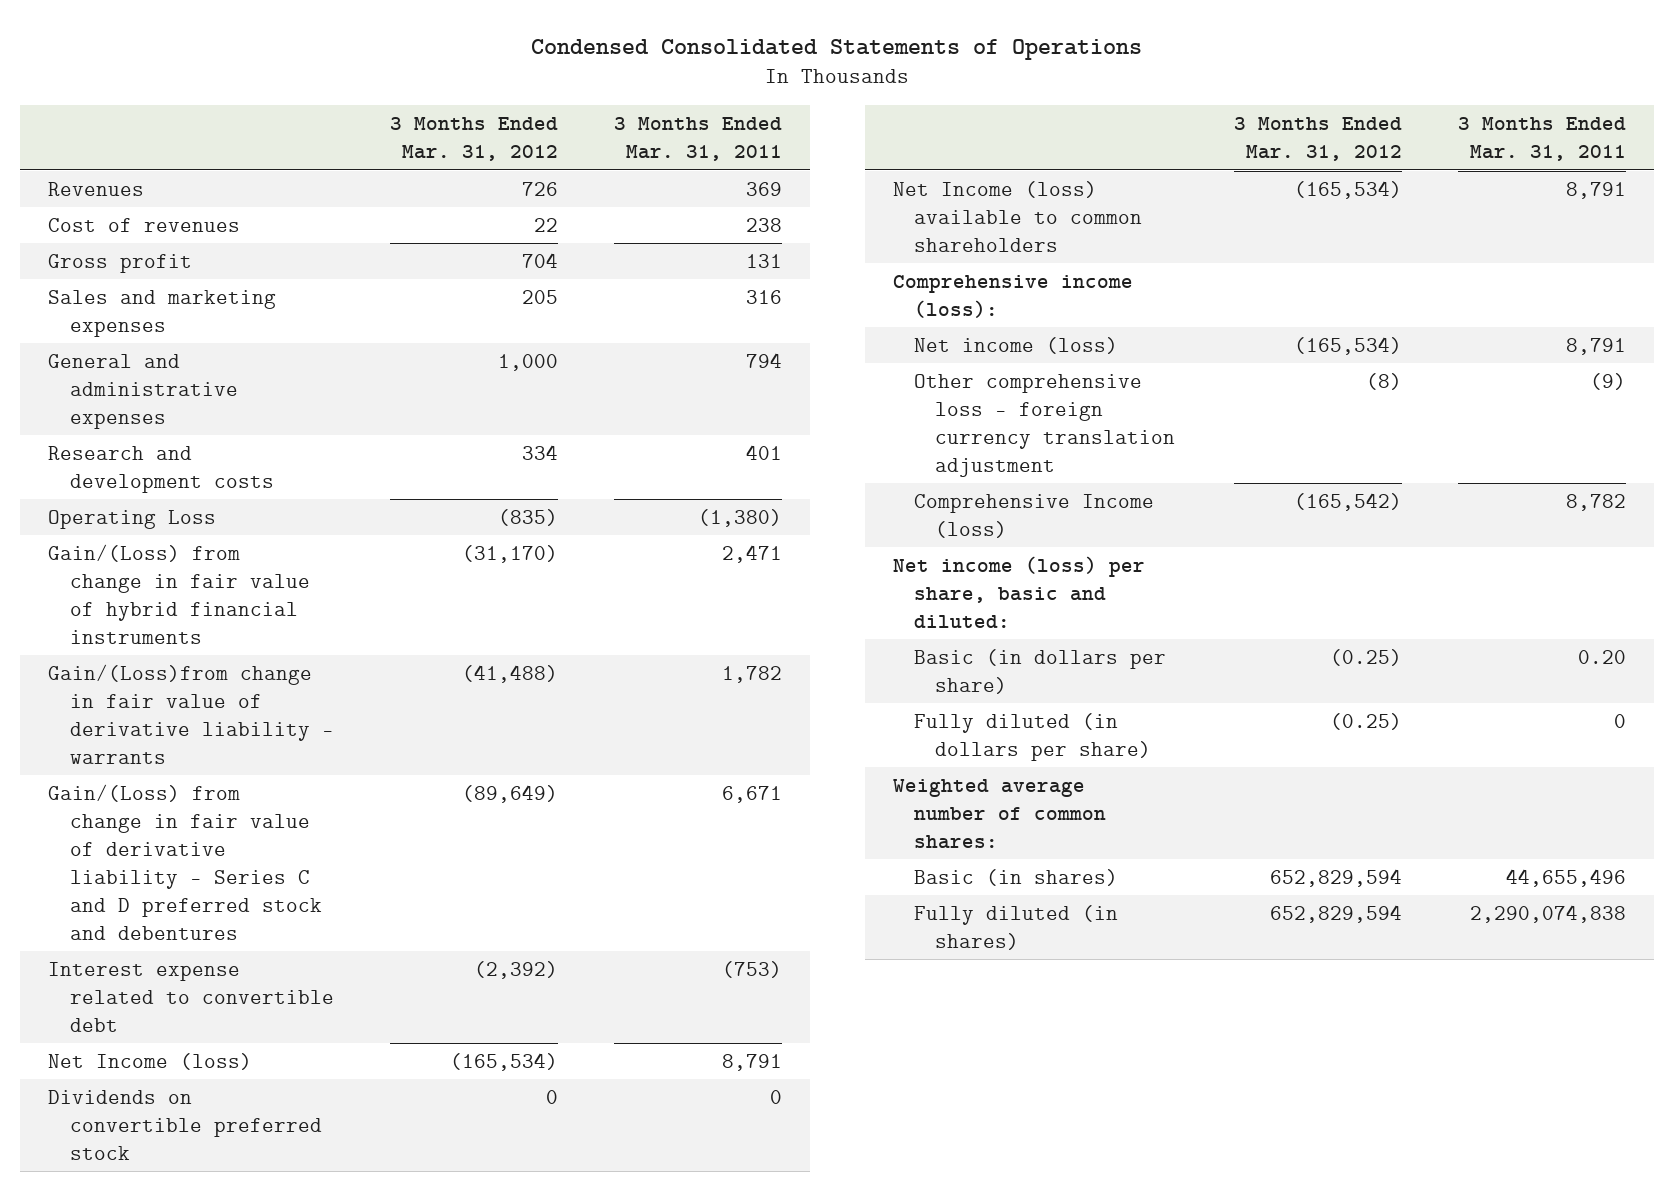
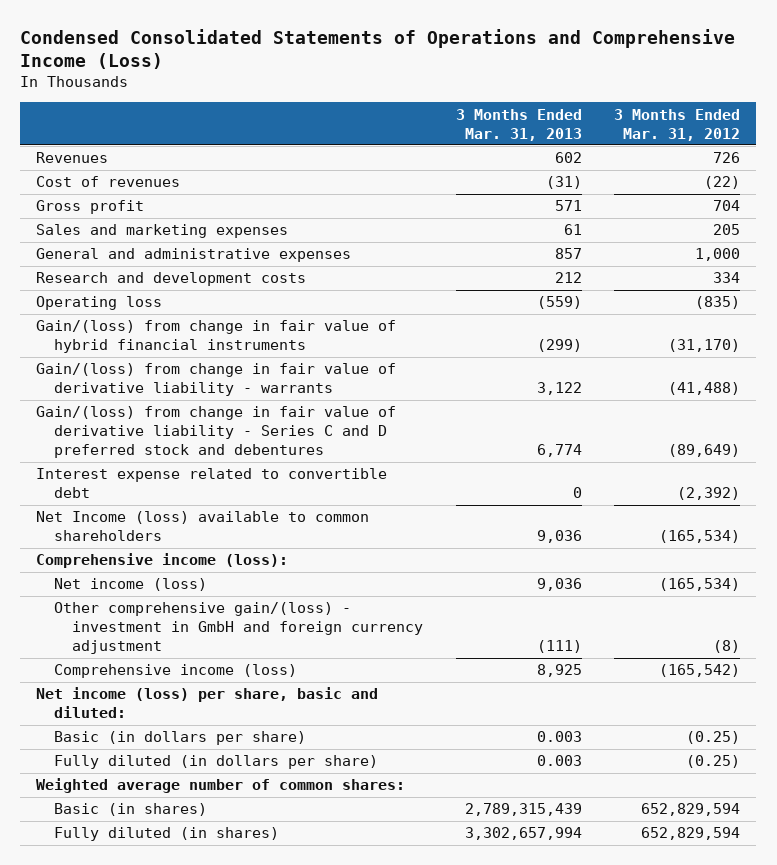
- Condensed Consolidated Statements of Operations
+ Condensed Consolidated Statements of Operations and Comprehensive Income (Loss)
- | 3 Months Ended Mar. 31, 2012 | 3 Months Ended Mar. 31, 2011
+ | 3 Months Ended Mar. 31, 2013 | 3 Months Ended Mar. 31, 2012
- Cost of revenues | 22 | 238
+ Cost of revenues | (31) | (22)
- Operating Loss | (835) | (1,380)
- Gain/(Loss) from change in fair value of hybrid financial instruments | (31,170) | 2,471
- Gain/(Loss)from change in fair value of derivative liability - warrants | (41,488) | 1,782
- Gain/(Loss) from change in fair value of derivative liability - Series C and D preferred stock and debentures | (89,649) | 6,671
+ Operating loss | (559) | (835)
+ Gain/(loss) from change in fair value of hybrid financial instruments | (299) | (31,170)
+ Gain/(loss) from change in fair value of derivative liability - warrants | 3,122 | (41,488)
+ Gain/(loss) from change in fair value of derivative liability - Series C and D preferred stock and debentures | 6,774 | (89,649)
- Net Income (loss) | (165,534) | 8,791
- Dividends on convertible preferred stock | 0 | 0
- Other comprehensive loss - foreign currency translation adjustment | (8) | (9)
- Comprehensive Income (loss) | (165,542) | 8,782
+ Other comprehensive gain/(loss) - investment in GmbH and foreign currency adjustment | (111) | (8)
+ Comprehensive income (loss) | 8,925 | (165,542)

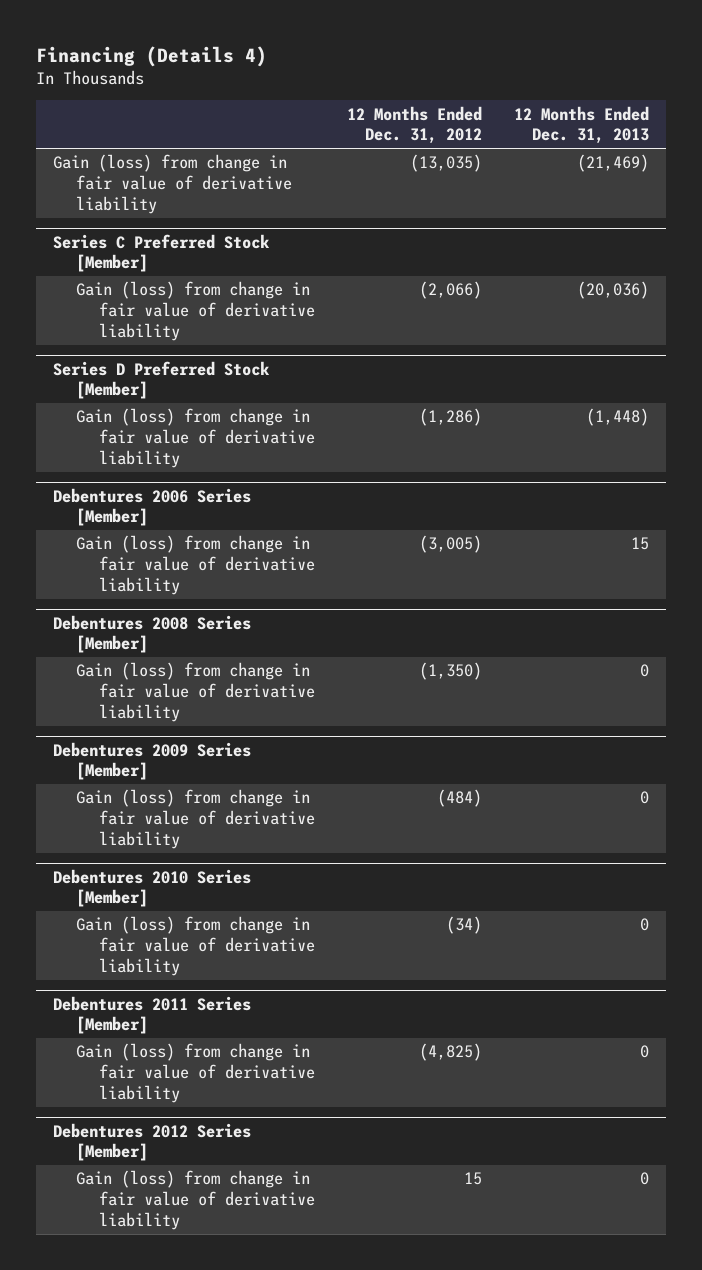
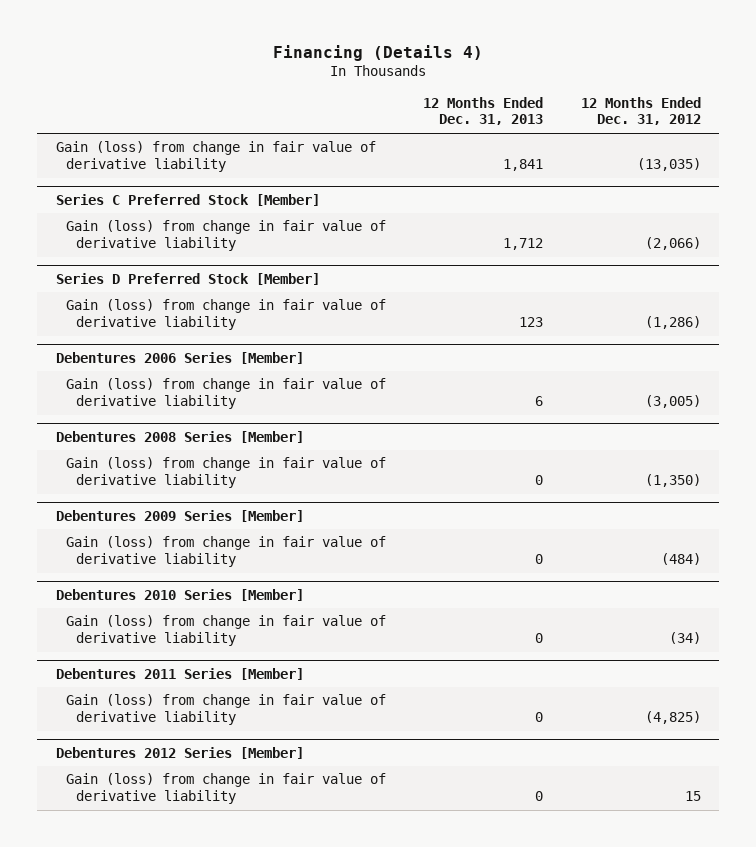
- | 12 Months Ended Dec. 31, 2012 | 12 Months Ended Dec. 31, 2013
+ | 12 Months Ended Dec. 31, 2013 | 12 Months Ended Dec. 31, 2012
- Gain (loss) from change in fair value of derivative liability | (13,035) | (21,469)
+ Gain (loss) from change in fair value of derivative liability | 1,841 | (13,035)
@ Series C Preferred Stock [Member]
- Gain (loss) from change in fair value of derivative liability | (2,066) | (20,036)
+ Gain (loss) from change in fair value of derivative liability | 1,712 | (2,066)
@ Series D Preferred Stock [Member]
- Gain (loss) from change in fair value of derivative liability | (1,286) | (1,448)
+ Gain (loss) from change in fair value of derivative liability | 123 | (1,286)
@ Debentures 2006 Series [Member]
- Gain (loss) from change in fair value of derivative liability | (3,005) | 15
+ Gain (loss) from change in fair value of derivative liability | 6 | (3,005)

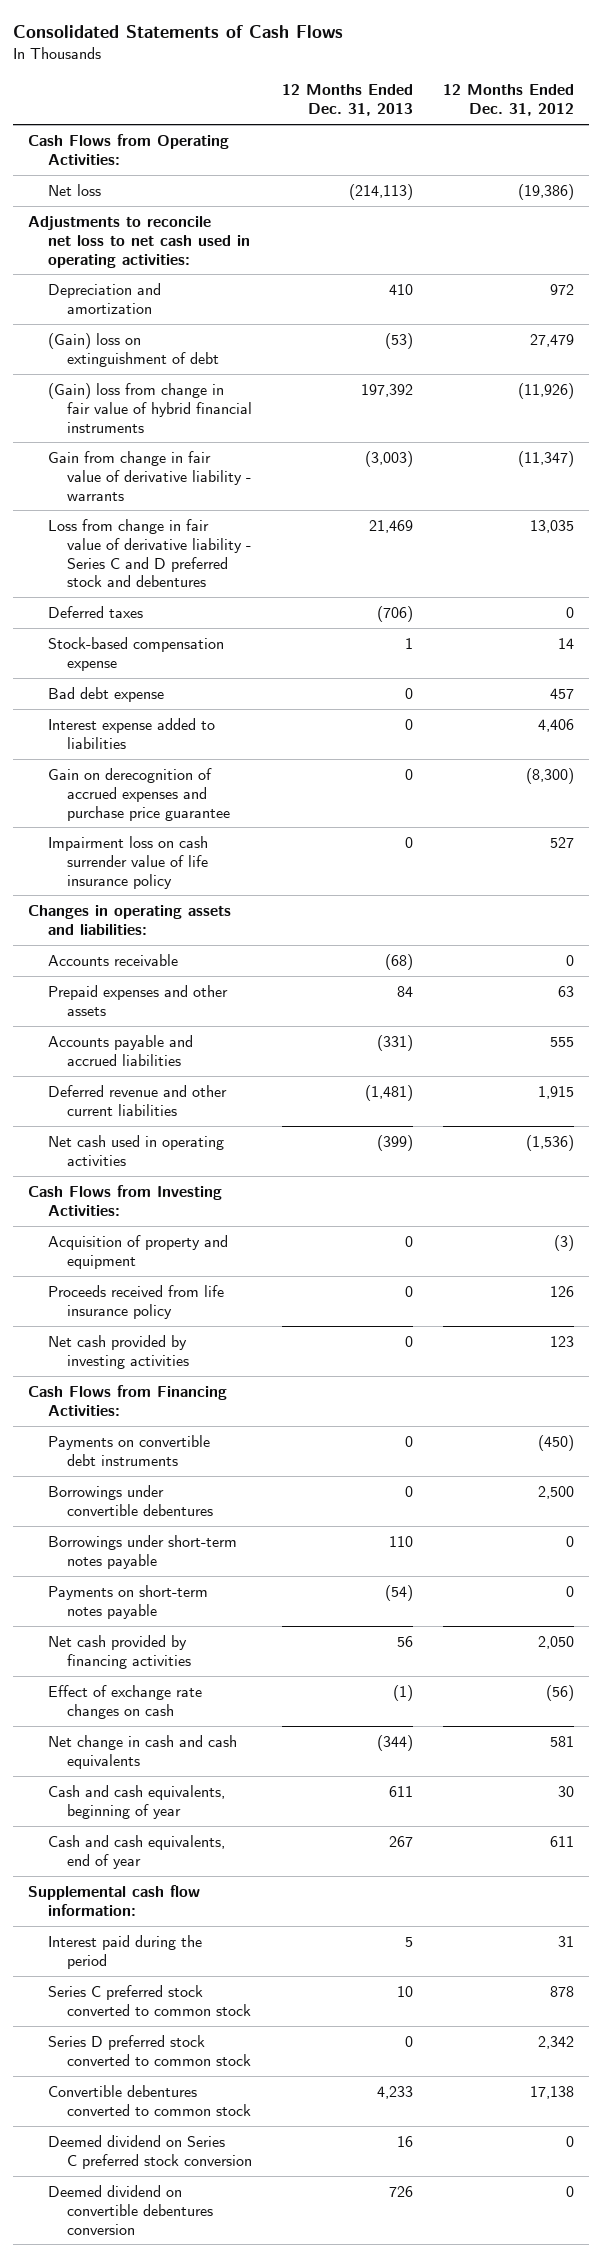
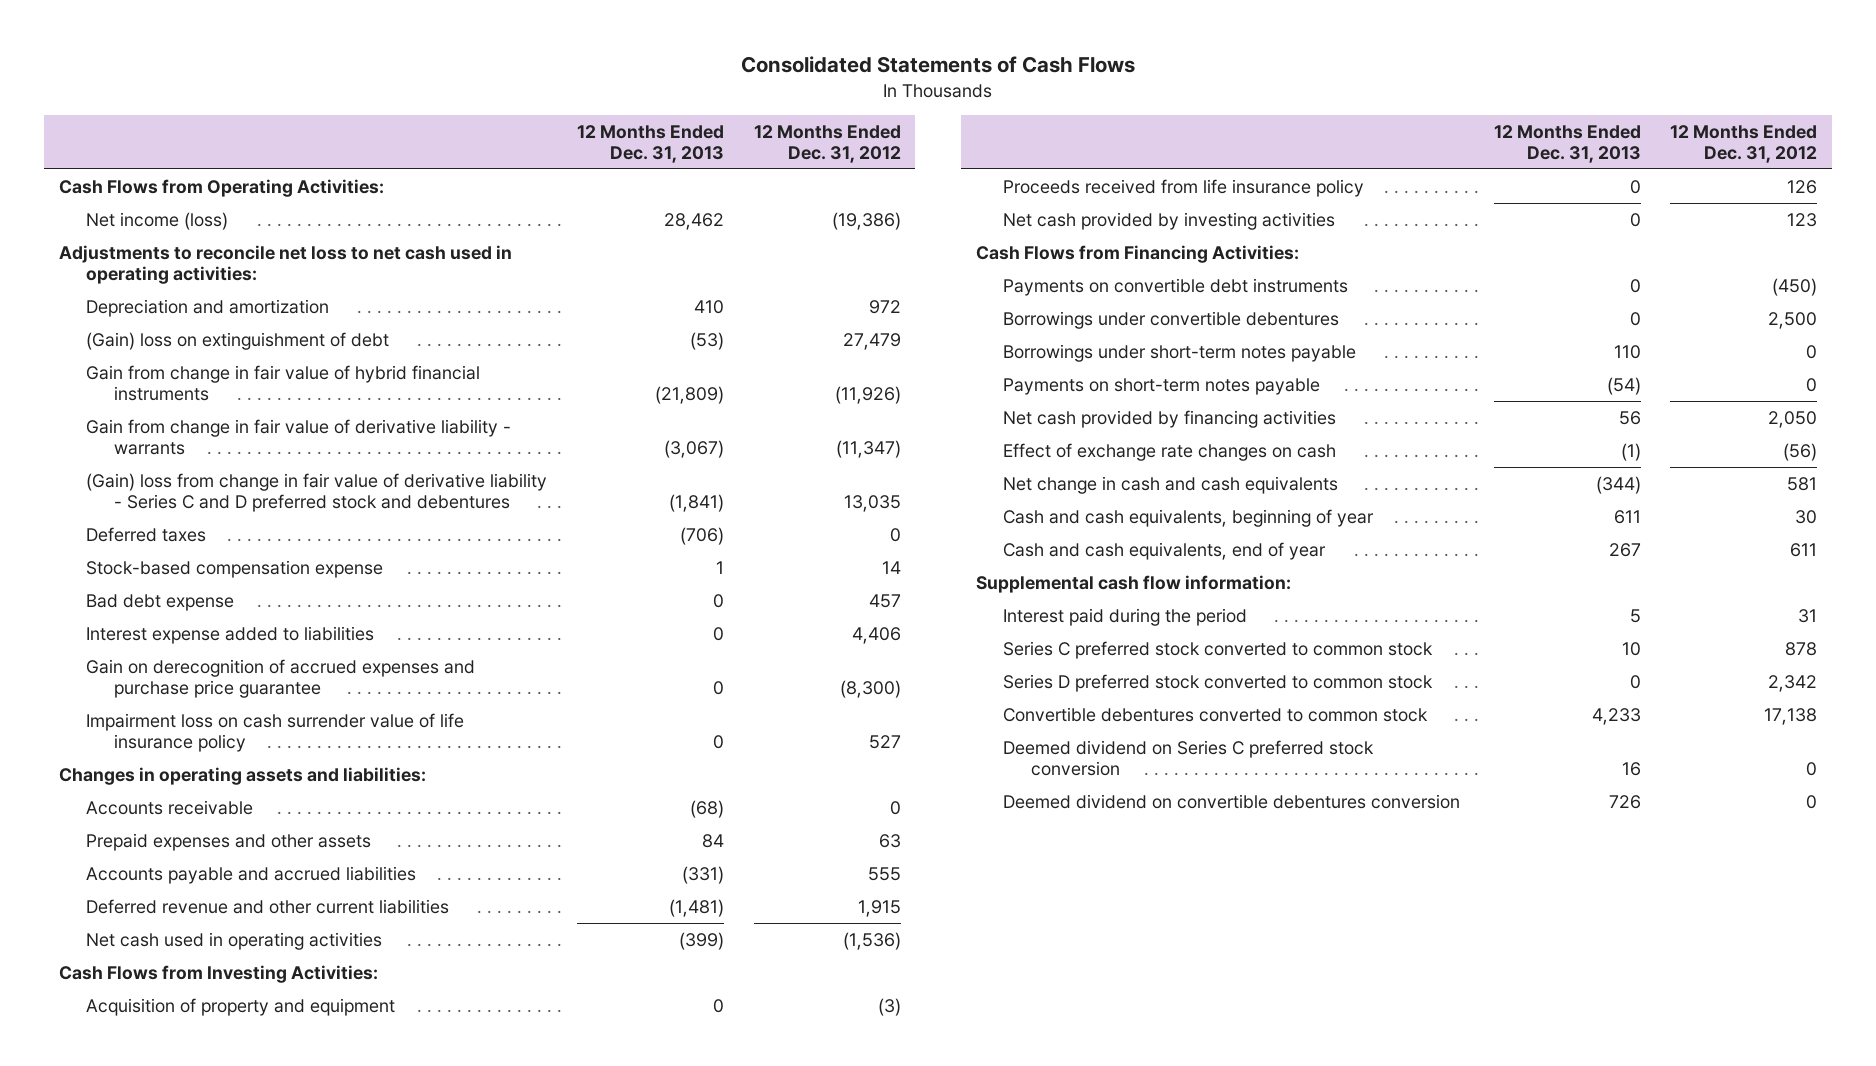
- Net loss | (214,113) | (19,386)
+ Net income (loss) | 28,462 | (19,386)
- (Gain) loss from change in fair value of hybrid financial instruments | 197,392 | (11,926)
- Gain from change in fair value of derivative liability - warrants | (3,003) | (11,347)
- Loss from change in fair value of derivative liability - Series C and D preferred stock and debentures | 21,469 | 13,035
+ Gain from change in fair value of hybrid financial instruments | (21,809) | (11,926)
+ Gain from change in fair value of derivative liability - warrants | (3,067) | (11,347)
+ (Gain) loss from change in fair value of derivative liability - Series C and D preferred stock and debentures | (1,841) | 13,035

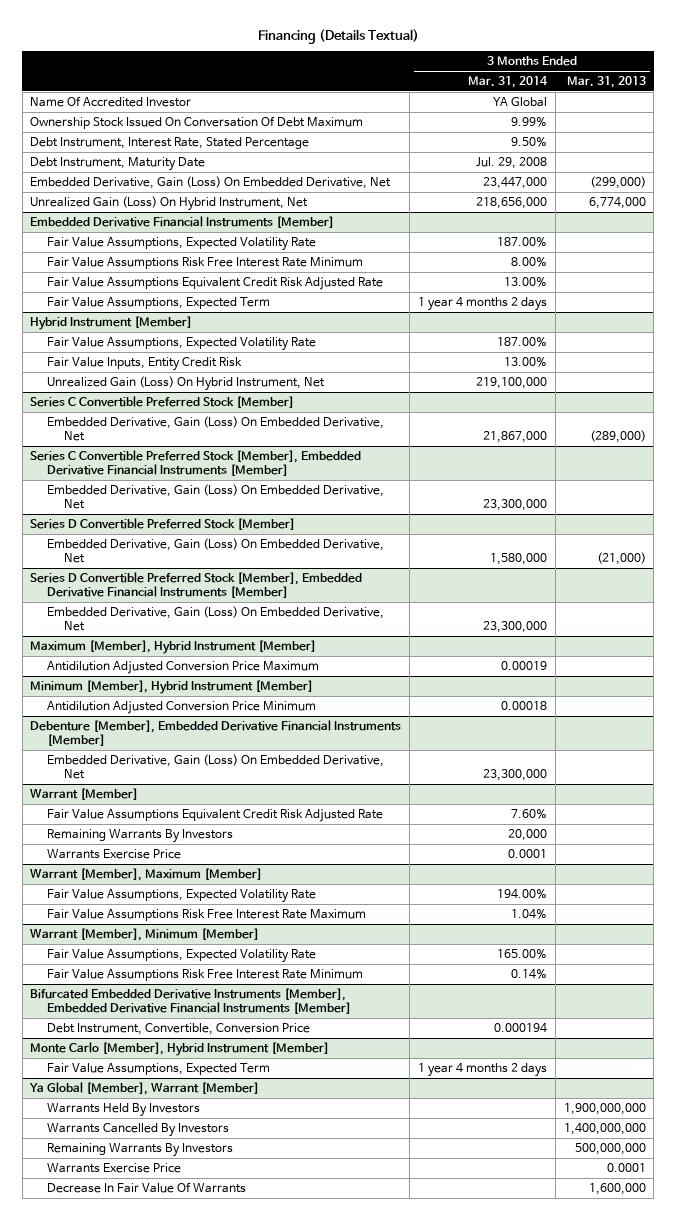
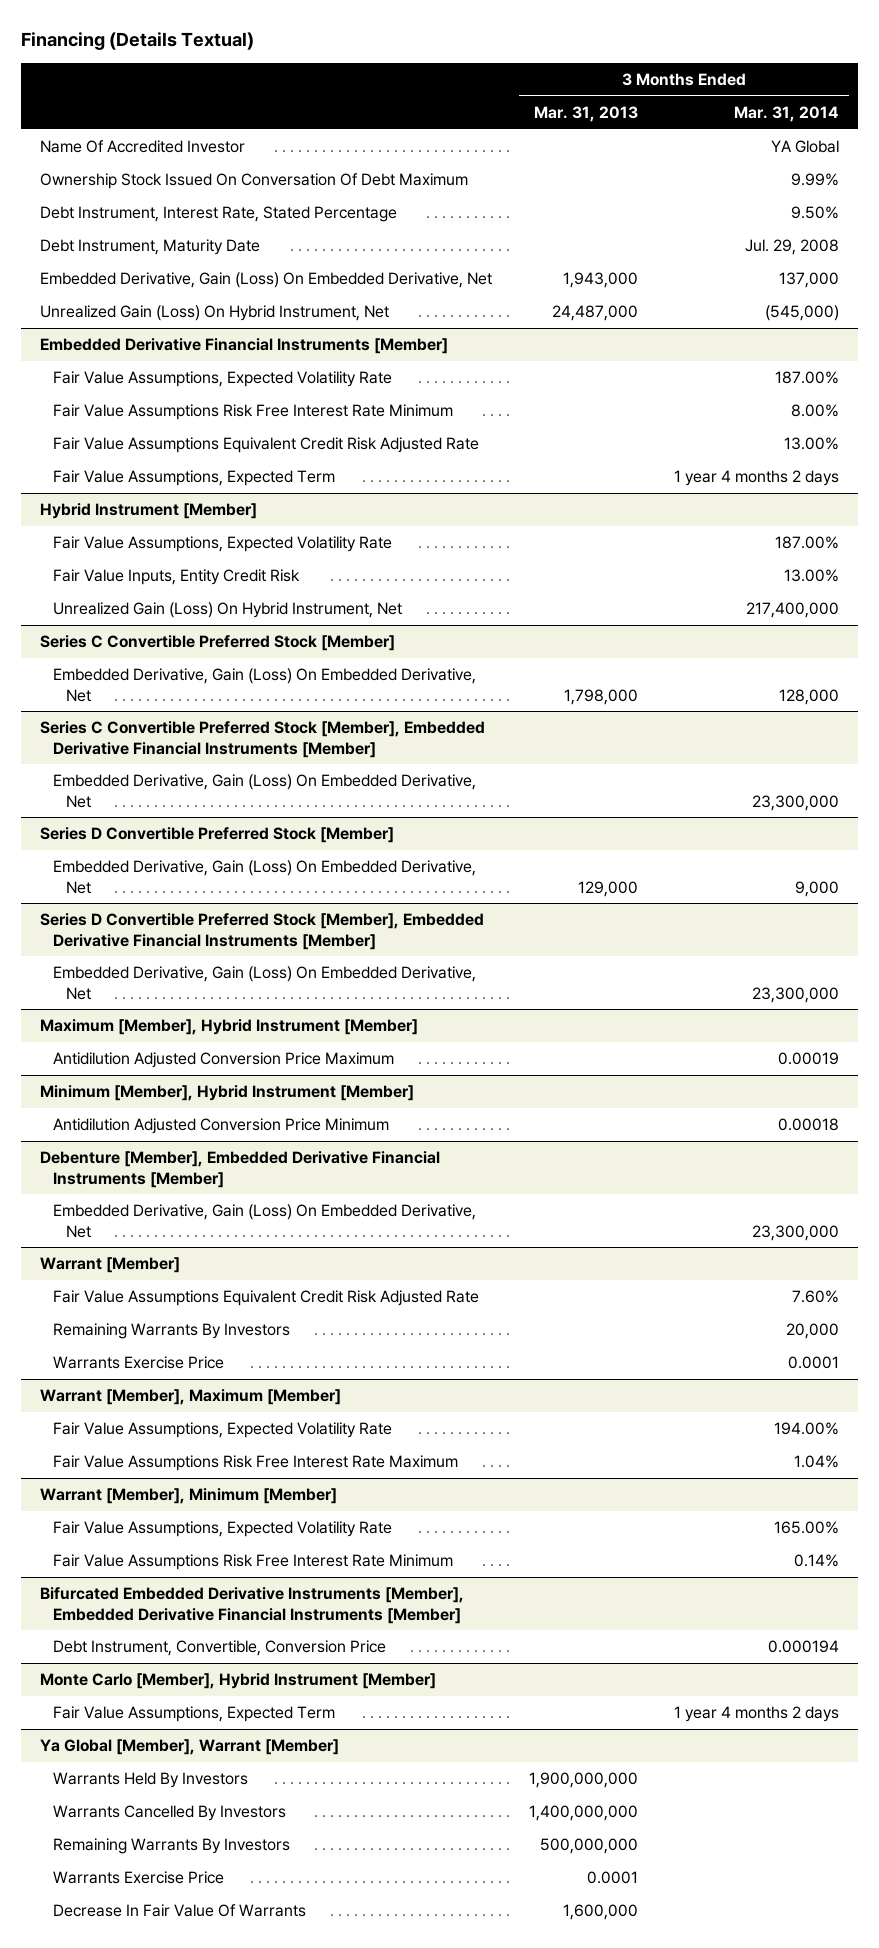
- | 3 Months Ended Mar. 31, 2014 | 3 Months Ended Mar. 31, 2013
+ | 3 Months Ended Mar. 31, 2013 | 3 Months Ended Mar. 31, 2014
- Embedded Derivative, Gain (Loss) On Embedded Derivative, Net | 23,447,000 | (299,000)
- Unrealized Gain (Loss) On Hybrid Instrument, Net | 218,656,000 | 6,774,000
+ Embedded Derivative, Gain (Loss) On Embedded Derivative, Net | 1,943,000 | 137,000
+ Unrealized Gain (Loss) On Hybrid Instrument, Net | 24,487,000 | (545,000)
@ Hybrid Instrument [Member]
- Unrealized Gain (Loss) On Hybrid Instrument, Net | 219,100,000 |
+ Unrealized Gain (Loss) On Hybrid Instrument, Net | | 217,400,000
@ Series C Convertible Preferred Stock [Member]
- Embedded Derivative, Gain (Loss) On Embedded Derivative, Net | 21,867,000 | (289,000)
+ Embedded Derivative, Gain (Loss) On Embedded Derivative, Net | 1,798,000 | 128,000
@ Series D Convertible Preferred Stock [Member]
- Embedded Derivative, Gain (Loss) On Embedded Derivative, Net | 1,580,000 | (21,000)
+ Embedded Derivative, Gain (Loss) On Embedded Derivative, Net | 129,000 | 9,000

